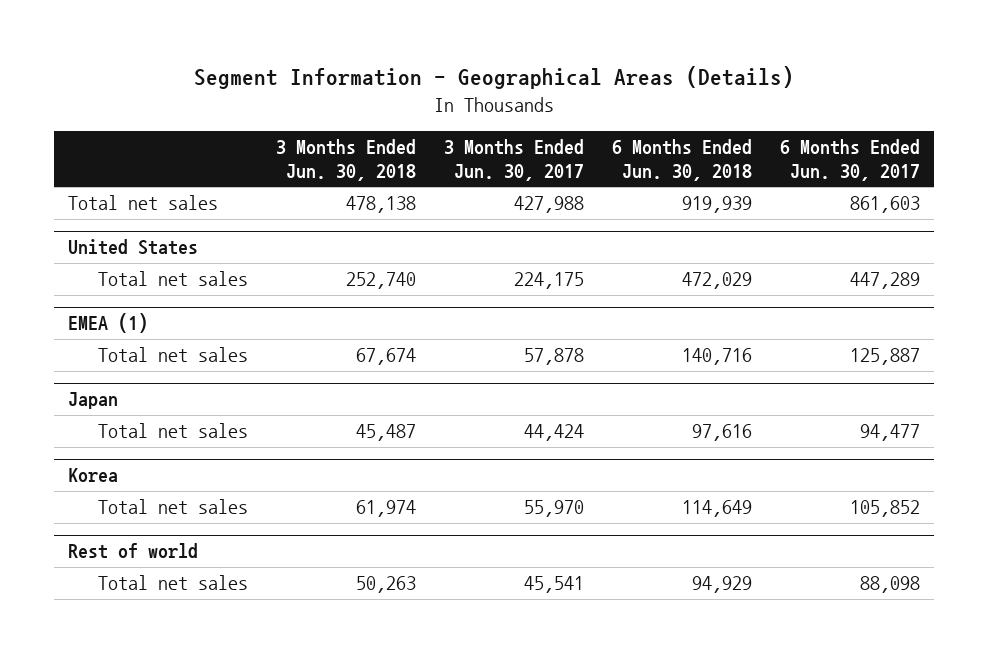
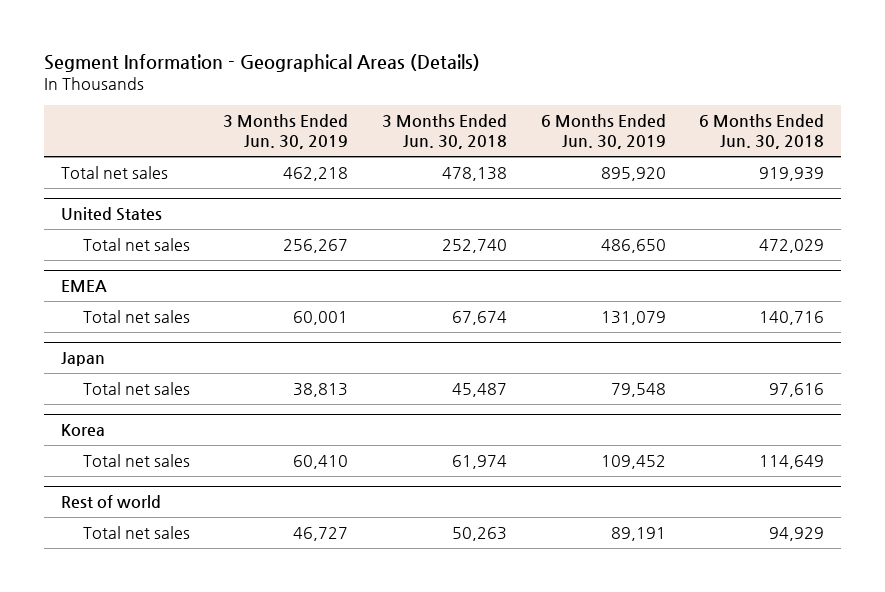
- | 3 Months Ended Jun. 30, 2018 | 3 Months Ended Jun. 30, 2017 | 6 Months Ended Jun. 30, 2018 | 6 Months Ended Jun. 30, 2017
+ | 3 Months Ended Jun. 30, 2019 | 3 Months Ended Jun. 30, 2018 | 6 Months Ended Jun. 30, 2019 | 6 Months Ended Jun. 30, 2018
- EMEA (1)
+ EMEA

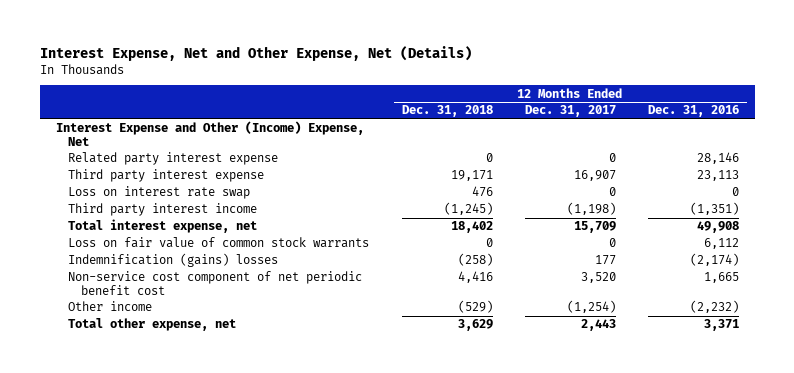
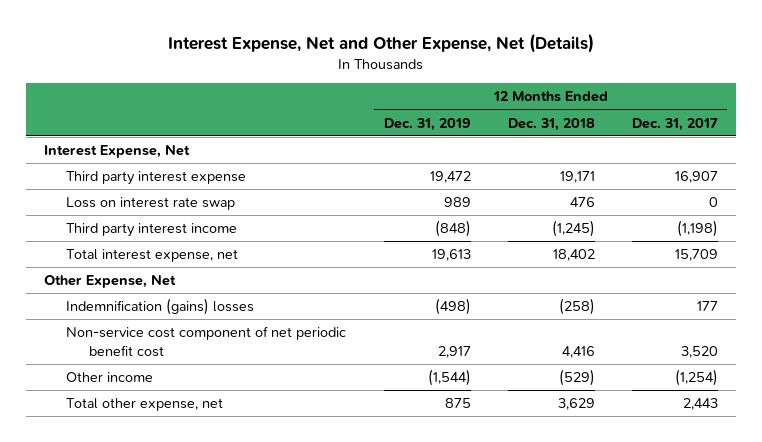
- | 12 Months Ended Dec. 31, 2018 | 12 Months Ended Dec. 31, 2017 | 12 Months Ended Dec. 31, 2016
+ | 12 Months Ended Dec. 31, 2019 | 12 Months Ended Dec. 31, 2018 | 12 Months Ended Dec. 31, 2017
- Interest Expense and Other (Income) Expense, Net
- Related party interest expense | 0 | 0 | 28,146
+ Interest Expense, Net
- Loss on fair value of common stock warrants | 0 | 0 | 6,112
+ Other Expense, Net

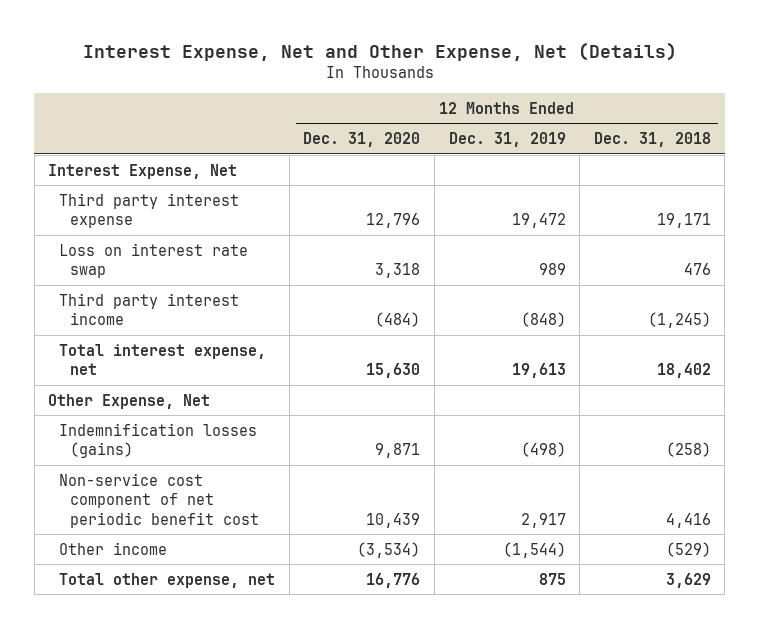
- | 12 Months Ended Dec. 31, 2019 | 12 Months Ended Dec. 31, 2018 | 12 Months Ended Dec. 31, 2017
+ | 12 Months Ended Dec. 31, 2020 | 12 Months Ended Dec. 31, 2019 | 12 Months Ended Dec. 31, 2018
- Indemnification (gains) losses | (498) | (258) | 177
+ Indemnification losses (gains) | 9,871 | (498) | (258)

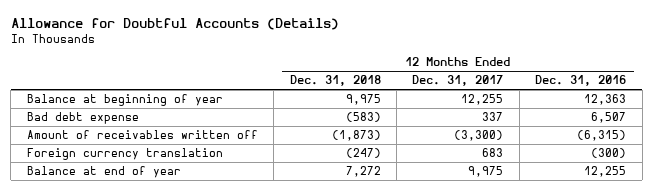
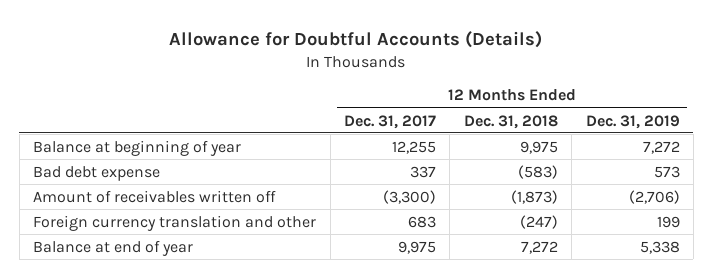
- | 12 Months Ended Dec. 31, 2018 | 12 Months Ended Dec. 31, 2017 | 12 Months Ended Dec. 31, 2016
+ | 12 Months Ended Dec. 31, 2017 | 12 Months Ended Dec. 31, 2018 | 12 Months Ended Dec. 31, 2019
- Foreign currency translation | (247) | 683 | (300)
+ Foreign currency translation and other | 683 | (247) | 199

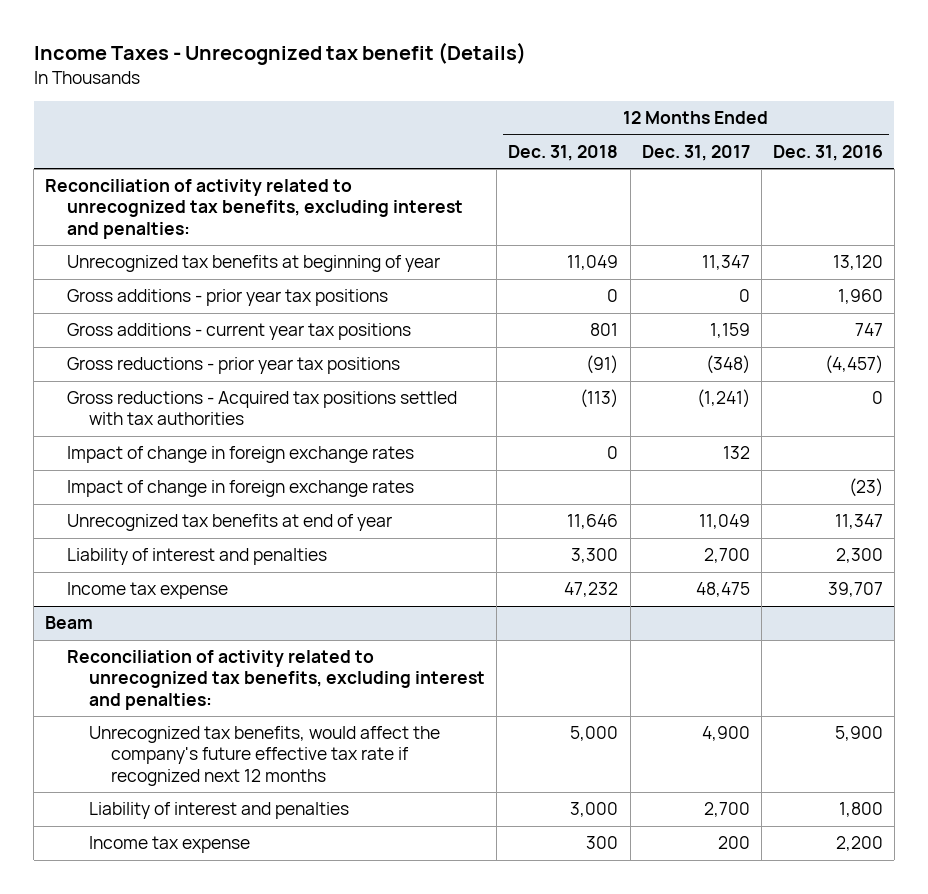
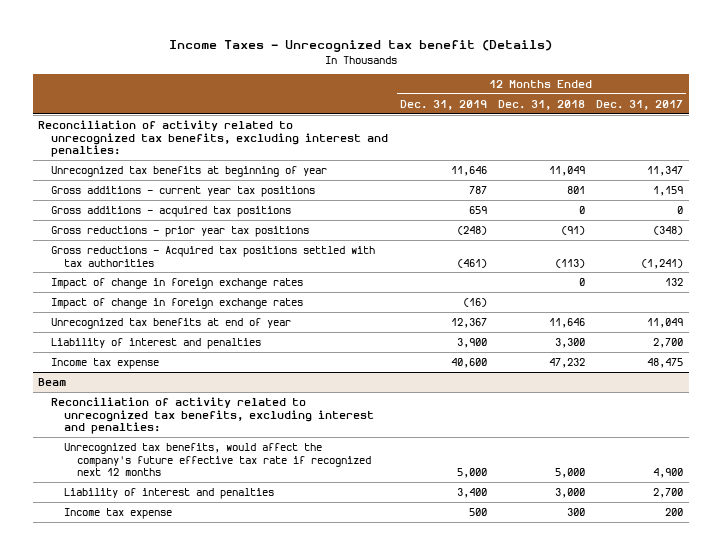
- | 12 Months Ended Dec. 31, 2018 | 12 Months Ended Dec. 31, 2017 | 12 Months Ended Dec. 31, 2016
+ | 12 Months Ended Dec. 31, 2019 | 12 Months Ended Dec. 31, 2018 | 12 Months Ended Dec. 31, 2017
- Gross additions - prior year tax positions | 0 | 0 | 1,960
+ Gross additions - acquired tax positions | 659 | 0 | 0

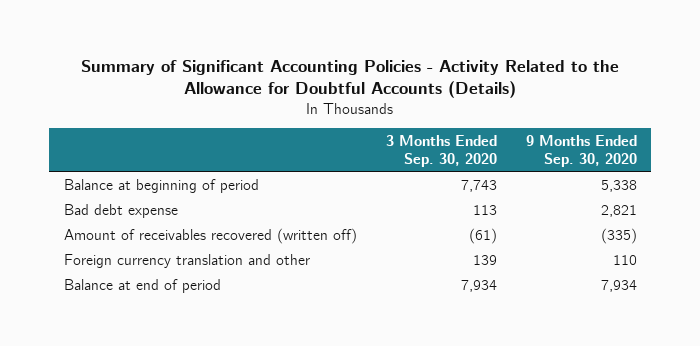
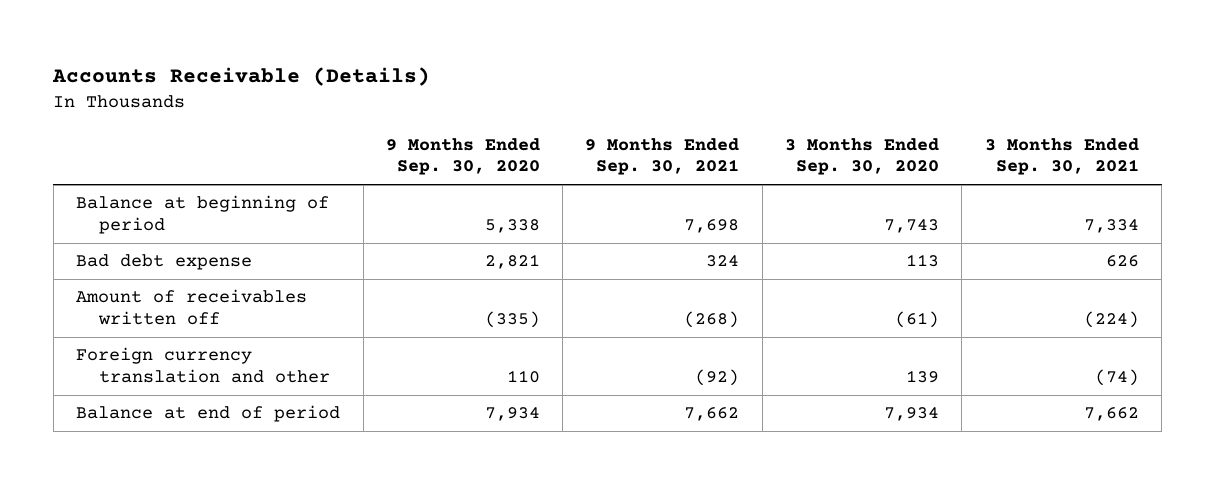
- Summary of Significant Accounting Policies - Activity Related to the Allowance for Doubtful Accounts (Details)
+ Accounts Receivable (Details)
- | 3 Months Ended Sep. 30, 2020 | 9 Months Ended Sep. 30, 2020
+ | 9 Months Ended Sep. 30, 2020 | 9 Months Ended Sep. 30, 2021 | 3 Months Ended Sep. 30, 2020 | 3 Months Ended Sep. 30, 2021
- Amount of receivables recovered (written off) | (61) | (335)
+ Amount of receivables written off | (335) | (268) | (61) | (224)

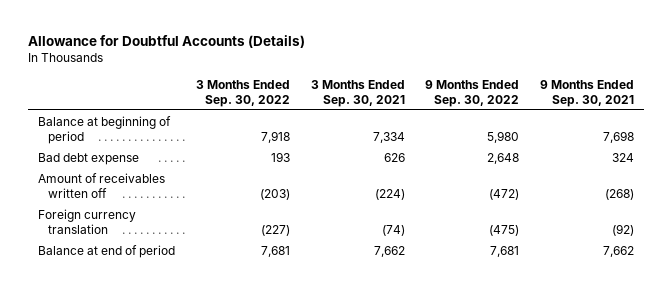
- Accounts Receivable (Details)
+ Allowance for Doubtful Accounts (Details)
- | 9 Months Ended Sep. 30, 2020 | 9 Months Ended Sep. 30, 2021 | 3 Months Ended Sep. 30, 2020 | 3 Months Ended Sep. 30, 2021
+ | 3 Months Ended Sep. 30, 2022 | 3 Months Ended Sep. 30, 2021 | 9 Months Ended Sep. 30, 2022 | 9 Months Ended Sep. 30, 2021
- Foreign currency translation and other | 110 | (92) | 139 | (74)
+ Foreign currency translation | (227) | (74) | (475) | (92)

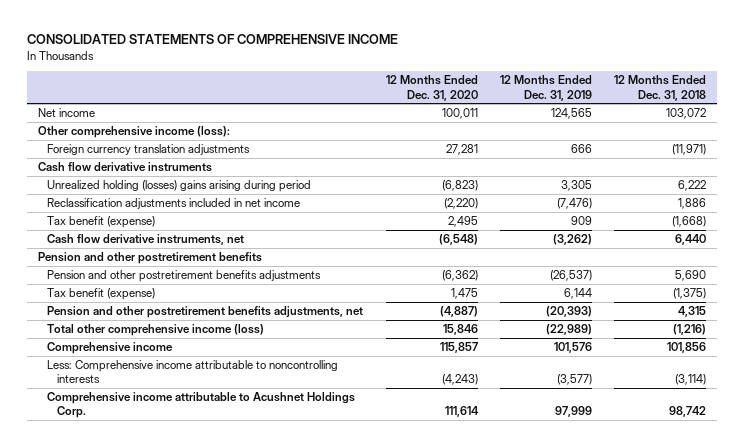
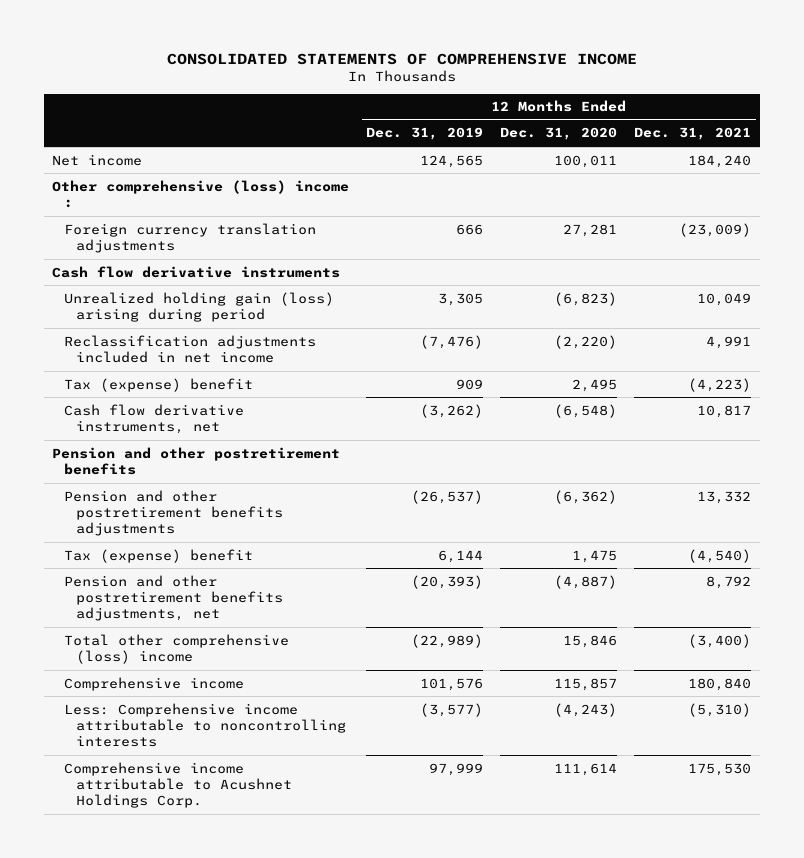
- | 12 Months Ended Dec. 31, 2020 | 12 Months Ended Dec. 31, 2019 | 12 Months Ended Dec. 31, 2018
+ | 12 Months Ended Dec. 31, 2019 | 12 Months Ended Dec. 31, 2020 | 12 Months Ended Dec. 31, 2021
- Other comprehensive income (loss):
+ Other comprehensive (loss) income :
- Unrealized holding (losses) gains arising during period | (6,823) | 3,305 | 6,222
+ Unrealized holding gain (loss) arising during period | 3,305 | (6,823) | 10,049
- Tax benefit (expense) | 2,495 | 909 | (1,668)
+ Tax (expense) benefit | 909 | 2,495 | (4,223)
- Tax benefit (expense) | 1,475 | 6,144 | (1,375)
+ Tax (expense) benefit | 6,144 | 1,475 | (4,540)
- Total other comprehensive income (loss) | 15,846 | (22,989) | (1,216)
+ Total other comprehensive (loss) income | (22,989) | 15,846 | (3,400)

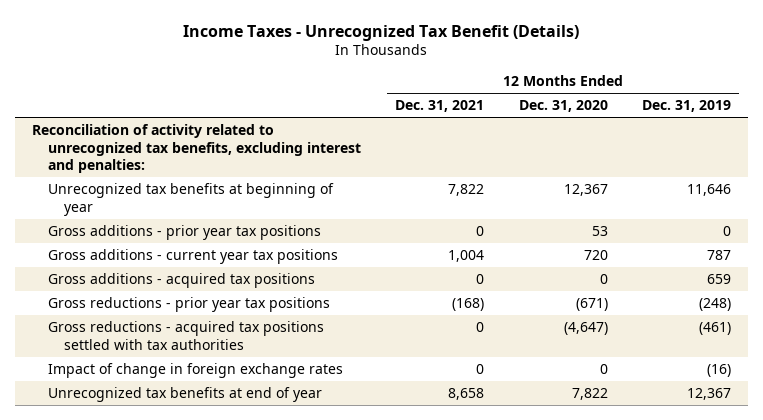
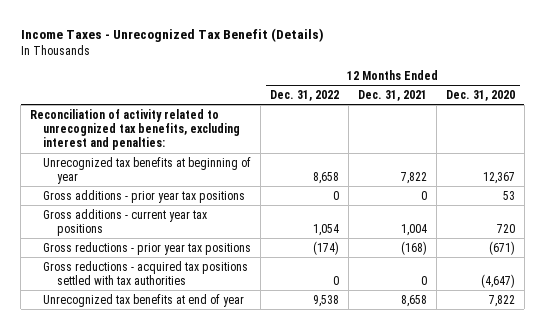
- | 12 Months Ended Dec. 31, 2021 | 12 Months Ended Dec. 31, 2020 | 12 Months Ended Dec. 31, 2019
+ | 12 Months Ended Dec. 31, 2022 | 12 Months Ended Dec. 31, 2021 | 12 Months Ended Dec. 31, 2020
- Gross additions - acquired tax positions | 0 | 0 | 659
- Impact of change in foreign exchange rates | 0 | 0 | (16)

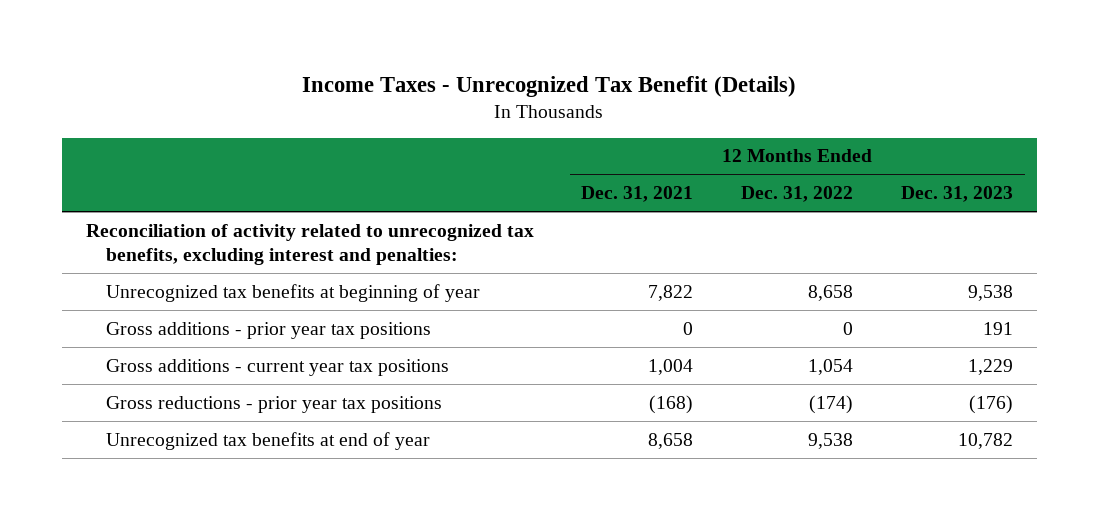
- | 12 Months Ended Dec. 31, 2022 | 12 Months Ended Dec. 31, 2021 | 12 Months Ended Dec. 31, 2020
+ | 12 Months Ended Dec. 31, 2021 | 12 Months Ended Dec. 31, 2022 | 12 Months Ended Dec. 31, 2023
- Gross reductions - acquired tax positions settled with tax authorities | 0 | 0 | (4,647)

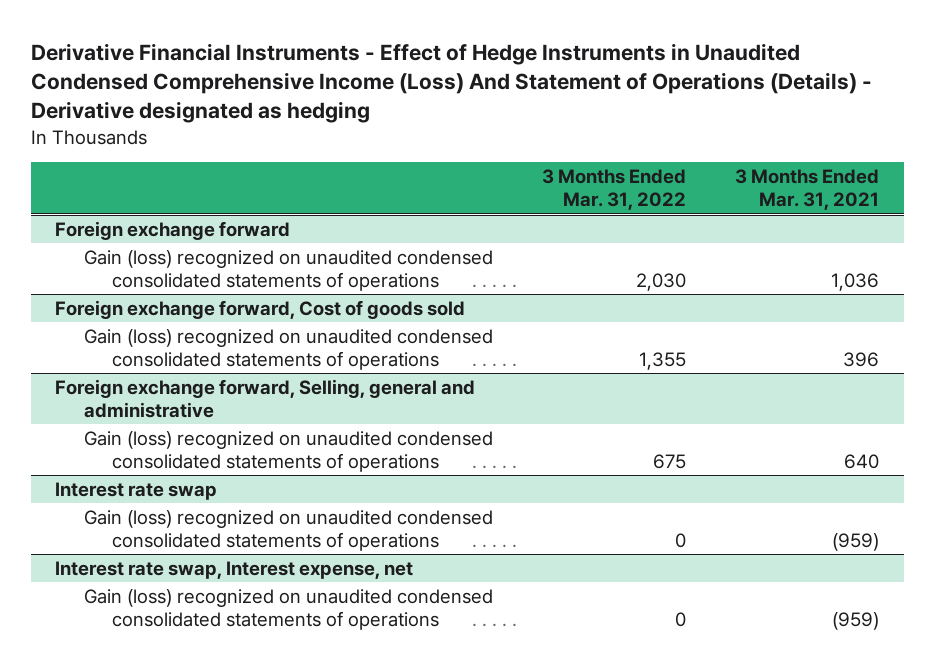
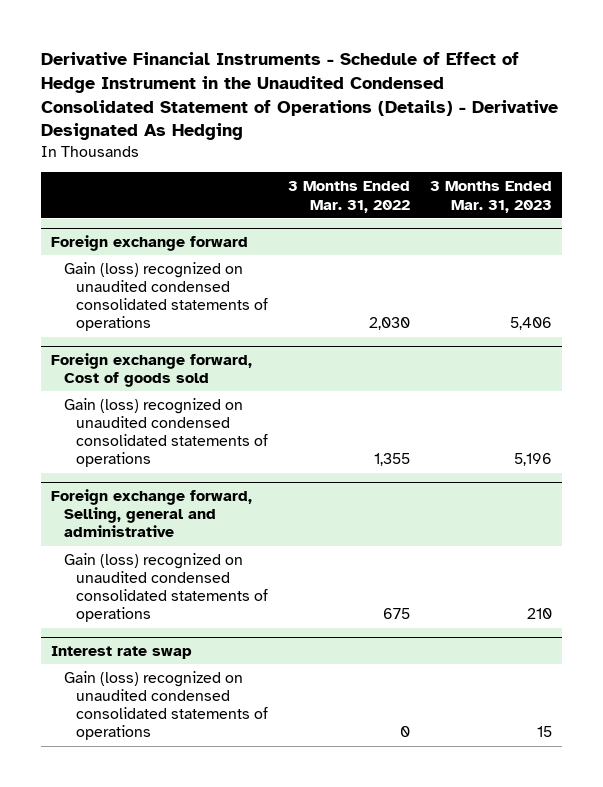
- Derivative Financial Instruments - Effect of Hedge Instruments in Unaudited Condensed Comprehensive Income (Loss) And Statement of Operations (Details) - Derivative designated as hedging
+ Derivative Financial Instruments - Schedule of Effect of Hedge Instrument in the Unaudited Condensed Consolidated Statement of Operations (Details) - Derivative Designated As Hedging
- | 3 Months Ended Mar. 31, 2022 | 3 Months Ended Mar. 31, 2021
+ | 3 Months Ended Mar. 31, 2022 | 3 Months Ended Mar. 31, 2023
- Interest rate swap, Interest expense, net
- Gain (loss) recognized on unaudited condensed consolidated statements of operations | 0 | (959)

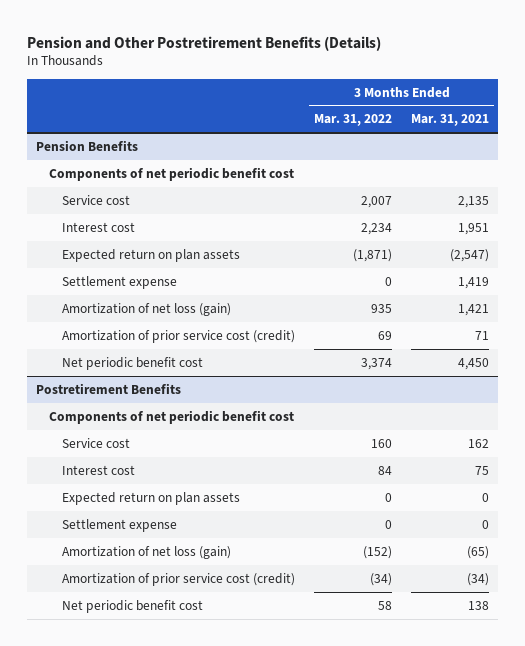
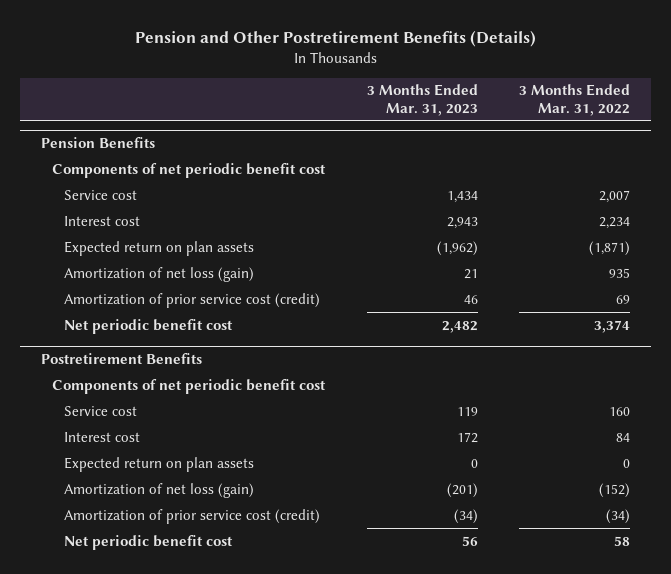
- | 3 Months Ended Mar. 31, 2022 | 3 Months Ended Mar. 31, 2021
+ | 3 Months Ended Mar. 31, 2023 | 3 Months Ended Mar. 31, 2022
@ Pension Benefits
- Settlement expense | 0 | 1,419
@ Postretirement Benefits
- Settlement expense | 0 | 0

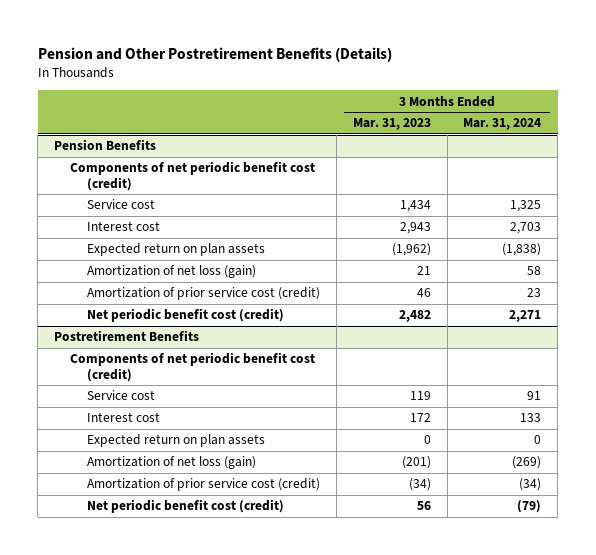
- | 3 Months Ended Mar. 31, 2023 | 3 Months Ended Mar. 31, 2022
+ | 3 Months Ended Mar. 31, 2023 | 3 Months Ended Mar. 31, 2024
@ Pension Benefits
- Components of net periodic benefit cost
+ Components of net periodic benefit cost (credit)
- Net periodic benefit cost | 2,482 | 3,374
+ Net periodic benefit cost (credit) | 2,482 | 2,271
@ Postretirement Benefits
- Components of net periodic benefit cost
+ Components of net periodic benefit cost (credit)
- Net periodic benefit cost | 56 | 58
+ Net periodic benefit cost (credit) | 56 | (79)

